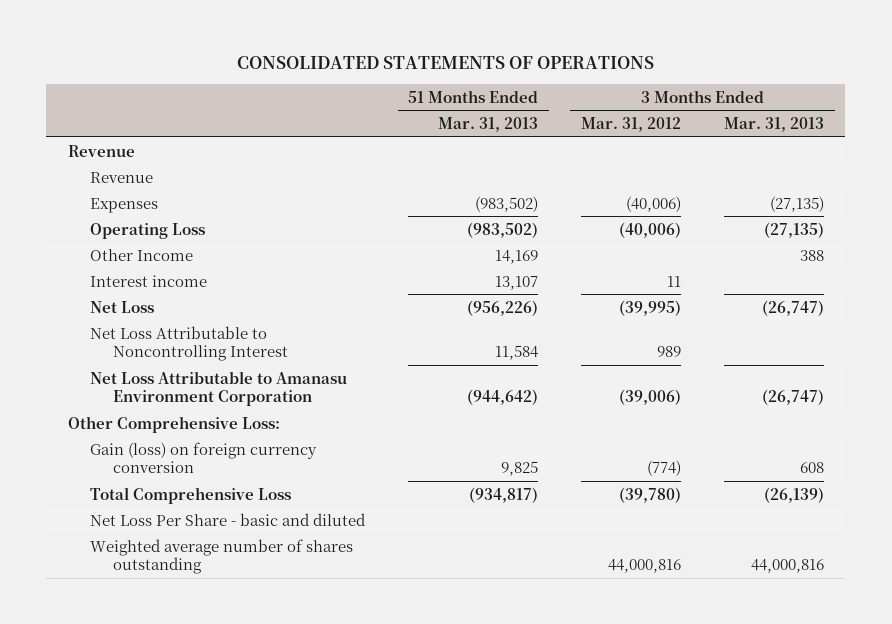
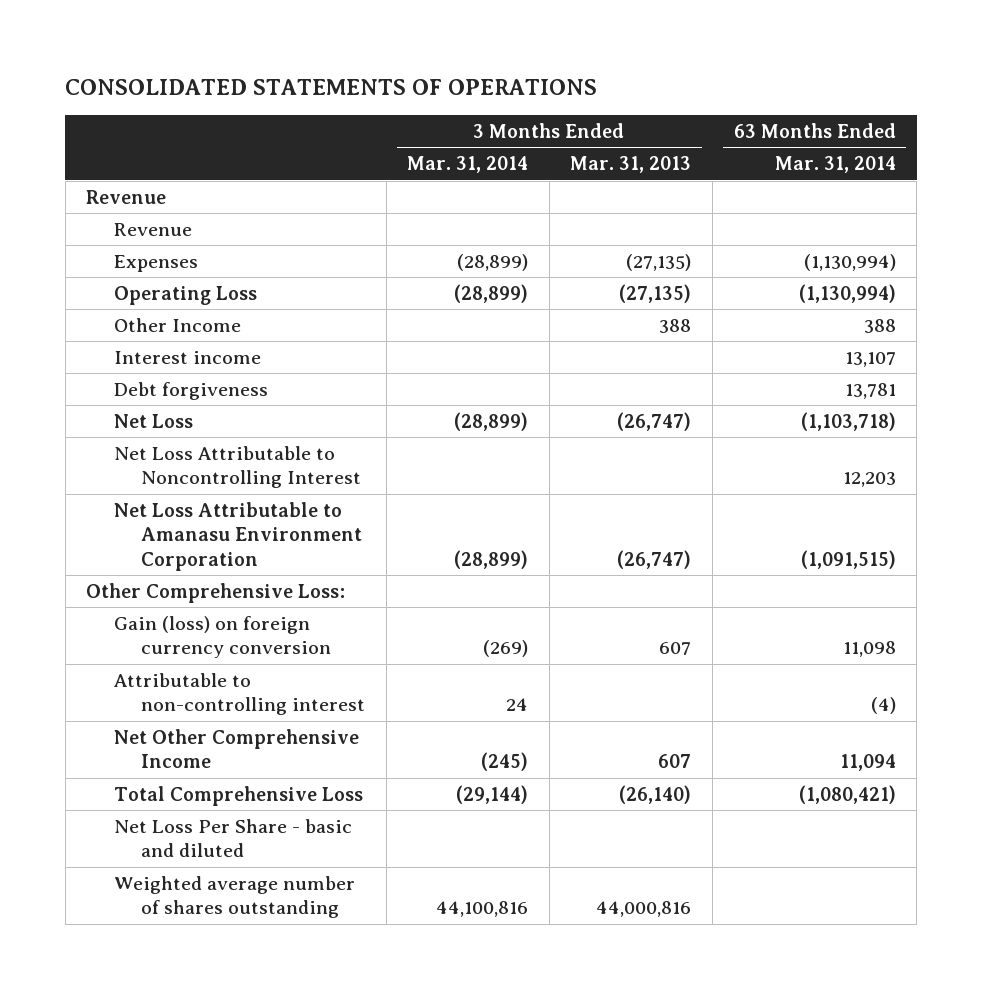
- | 51 Months Ended Mar. 31, 2013 | 3 Months Ended Mar. 31, 2012 | 3 Months Ended Mar. 31, 2013
+ | 3 Months Ended Mar. 31, 2014 | 3 Months Ended Mar. 31, 2013 | 63 Months Ended Mar. 31, 2014
+ Debt forgiveness | | | 13,781
- Gain (loss) on foreign currency conversion | 9,825 | (774) | 608
- Total Comprehensive Loss | (934,817) | (39,780) | (26,139)
+ Gain (loss) on foreign currency conversion | (269) | 607 | 11,098
+ Attributable to non-controlling interest | 24 | | (4)
+ Net Other Comprehensive Income | (245) | 607 | 11,094
+ Total Comprehensive Loss | (29,144) | (26,140) | (1,080,421)

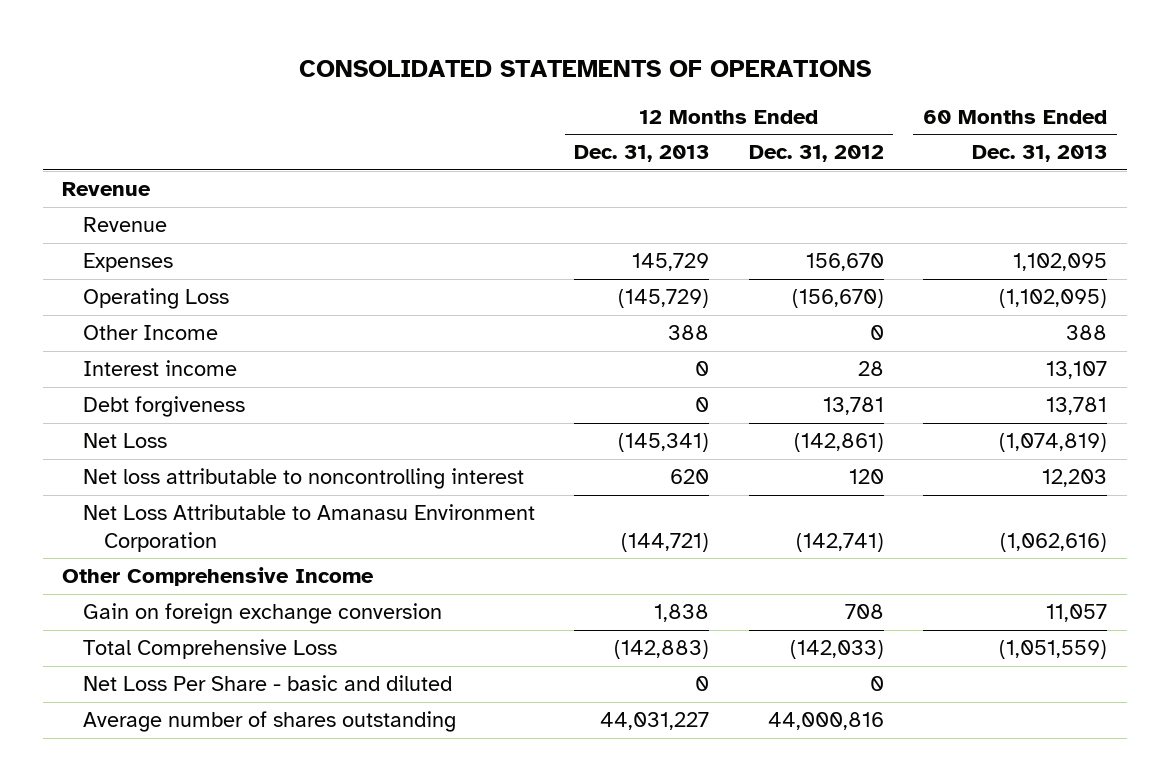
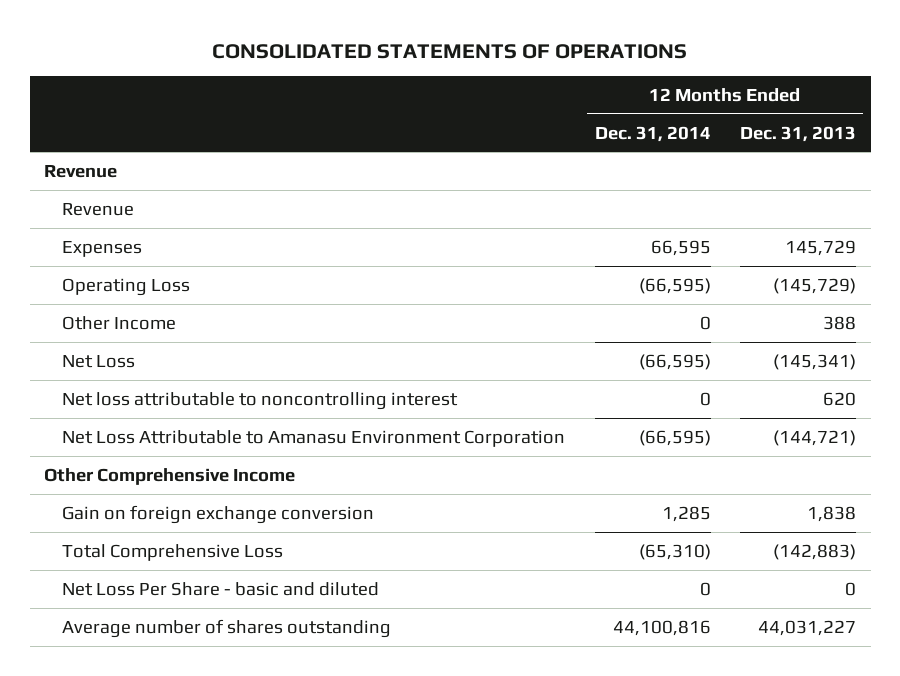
- | 12 Months Ended Dec. 31, 2013 | 12 Months Ended Dec. 31, 2012 | 60 Months Ended Dec. 31, 2013
+ | 12 Months Ended Dec. 31, 2014 | 12 Months Ended Dec. 31, 2013
- Interest income | 0 | 28 | 13,107
- Debt forgiveness | 0 | 13,781 | 13,781

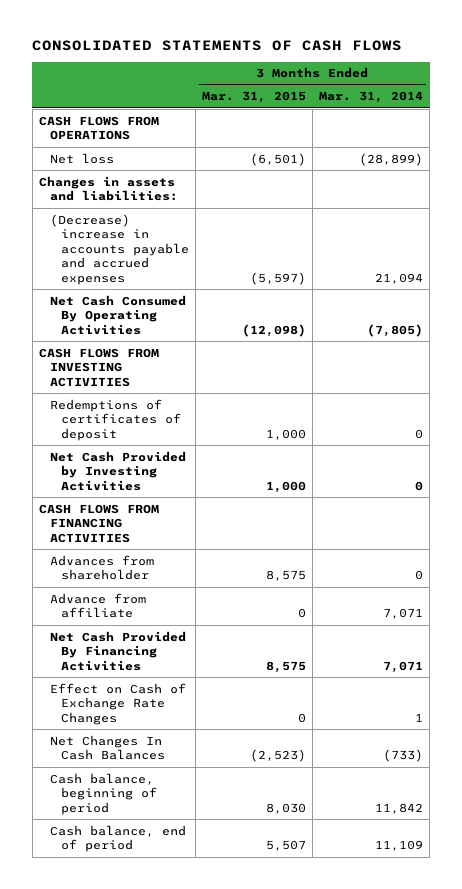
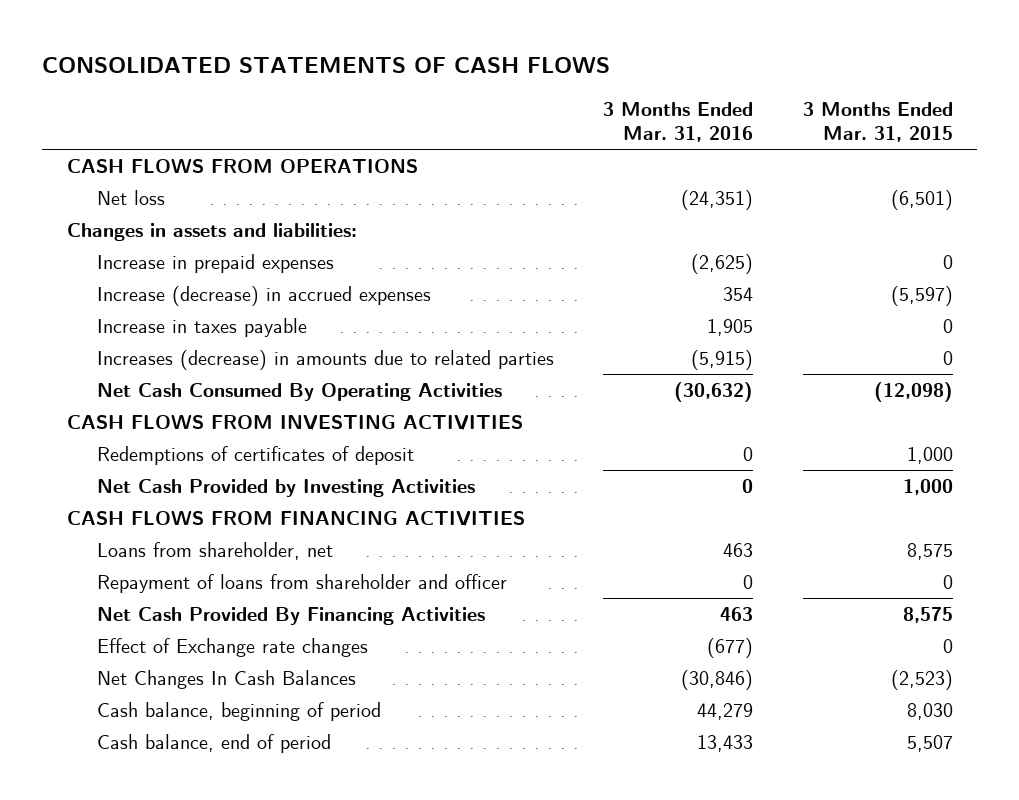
- | 3 Months Ended Mar. 31, 2015 | 3 Months Ended Mar. 31, 2014
+ | 3 Months Ended Mar. 31, 2016 | 3 Months Ended Mar. 31, 2015
- (Decrease) increase in accounts payable and accrued expenses | (5,597) | 21,094
+ Increase in prepaid expenses | (2,625) | 0
+ Increase (decrease) in accrued expenses | 354 | (5,597)
+ Increase in taxes payable | 1,905 | 0
+ Increases (decrease) in amounts due to related parties | (5,915) | 0
- Advances from shareholder | 8,575 | 0
- Advance from affiliate | 0 | 7,071
+ Loans from shareholder, net | 463 | 8,575
+ Repayment of loans from shareholder and officer | 0 | 0
- Effect on Cash of Exchange Rate Changes | 0 | 1
+ Effect of Exchange rate changes | (677) | 0

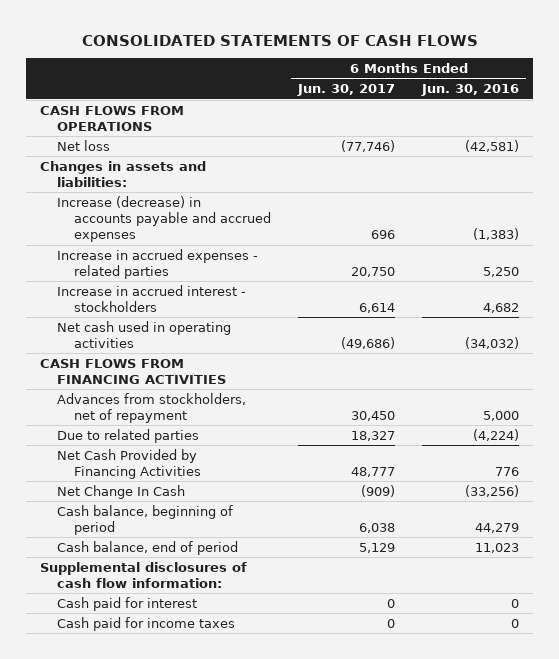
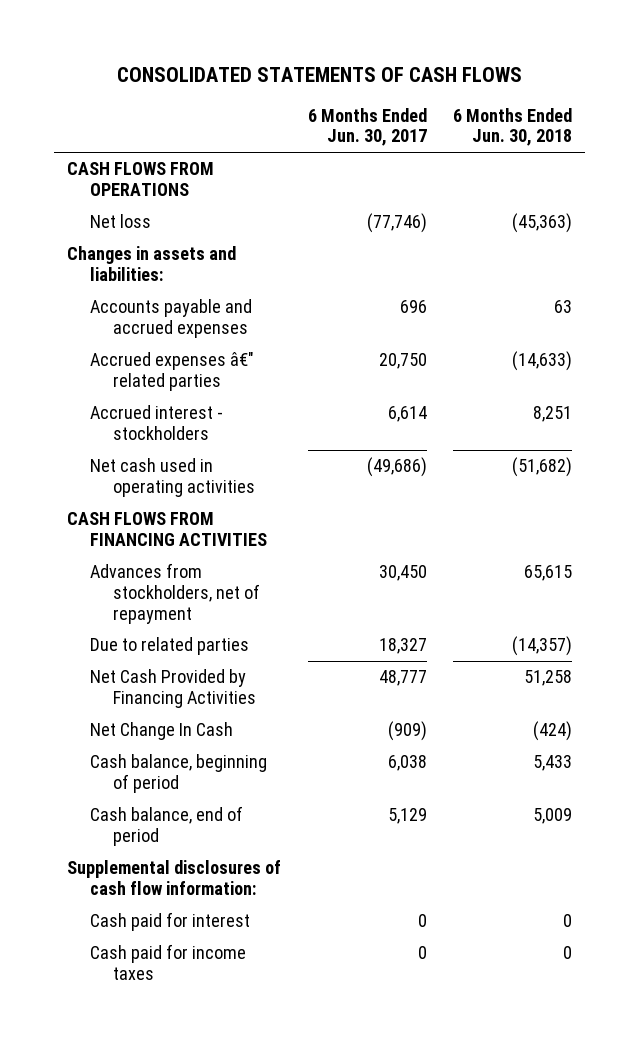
- | 6 Months Ended Jun. 30, 2017 | 6 Months Ended Jun. 30, 2016
+ | 6 Months Ended Jun. 30, 2017 | 6 Months Ended Jun. 30, 2018
- Increase (decrease) in accounts payable and accrued expenses | 696 | (1,383)
- Increase in accrued expenses - related parties | 20,750 | 5,250
- Increase in accrued interest - stockholders | 6,614 | 4,682
+ Accounts payable and accrued expenses | 696 | 63
+ Accrued expenses â€" related parties | 20,750 | (14,633)
+ Accrued interest - stockholders | 6,614 | 8,251

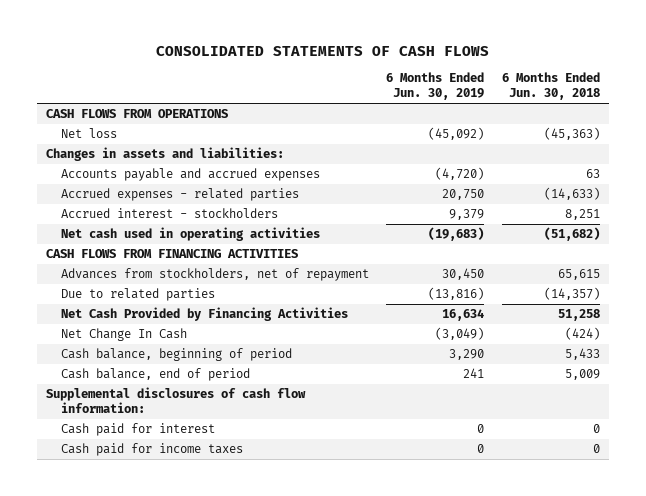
- | 6 Months Ended Jun. 30, 2017 | 6 Months Ended Jun. 30, 2018
+ | 6 Months Ended Jun. 30, 2019 | 6 Months Ended Jun. 30, 2018
- Accrued expenses â€" related parties | 20,750 | (14,633)
+ Accrued expenses - related parties | 20,750 | (14,633)

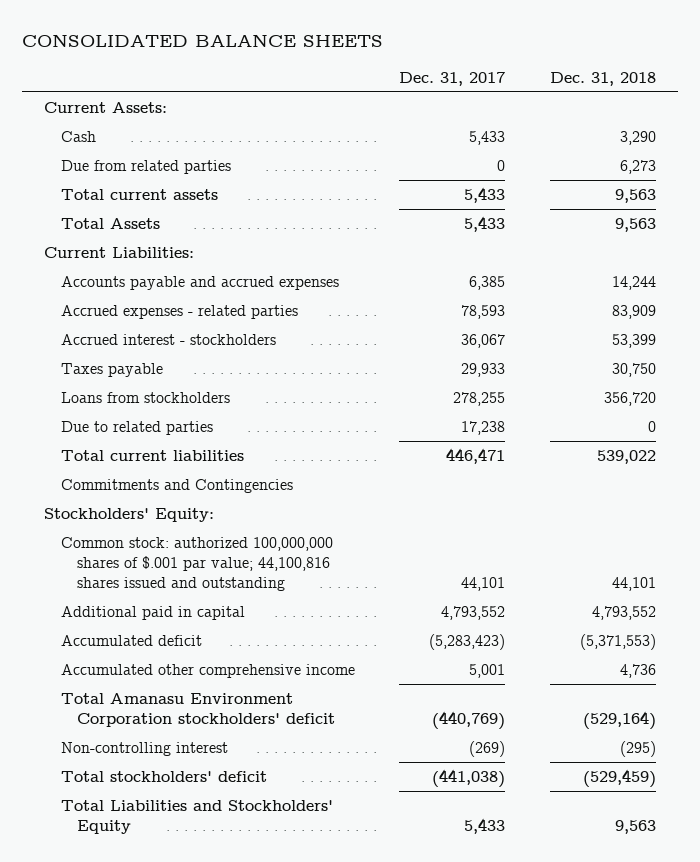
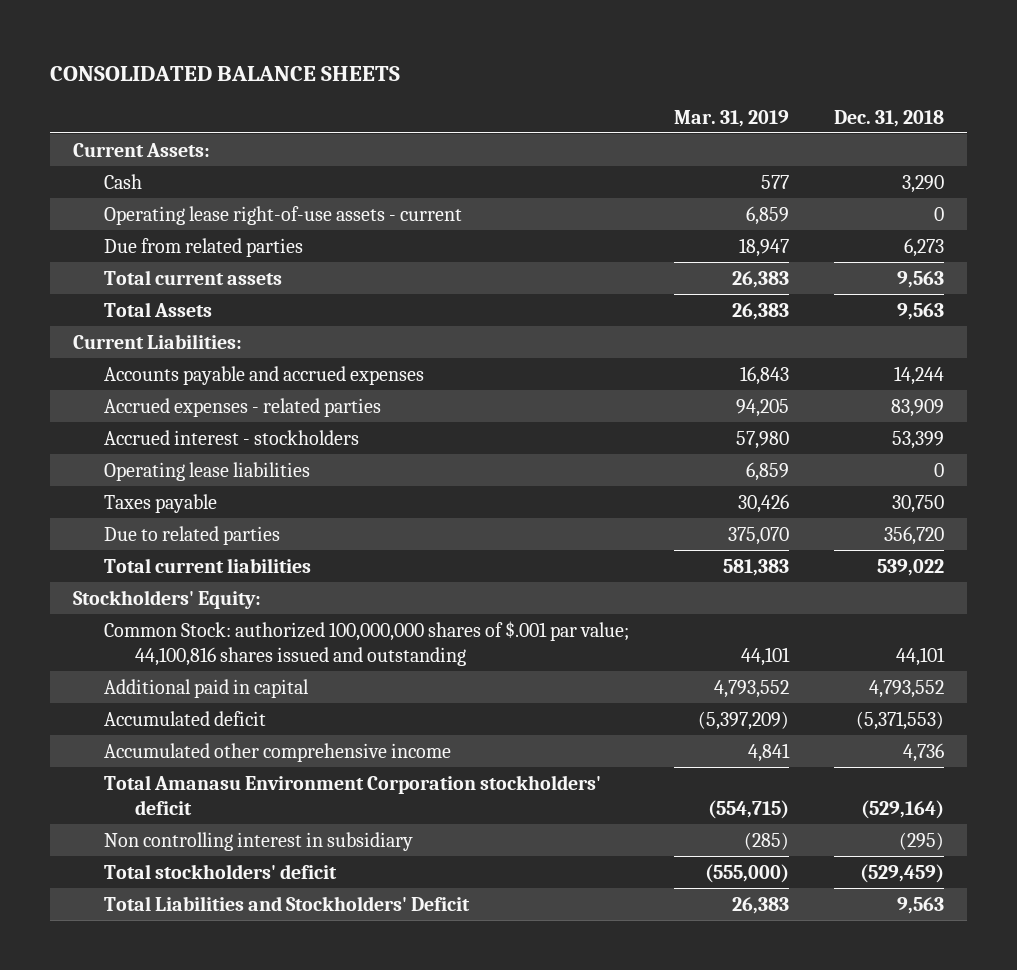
- | Dec. 31, 2017 | Dec. 31, 2018
+ | Mar. 31, 2019 | Dec. 31, 2018
+ Operating lease right-of-use assets - current | 6,859 | 0
+ Operating lease liabilities | 6,859 | 0
- Loans from stockholders | 278,255 | 356,720
- Due to related parties | 17,238 | 0
+ Due to related parties | 375,070 | 356,720
- Commitments and Contingencies
- Common stock: authorized 100,000,000 shares of $.001 par value; 44,100,816 shares issued and outstanding | 44,101 | 44,101
+ Common Stock: authorized 100,000,000 shares of $.001 par value; 44,100,816 shares issued and outstanding | 44,101 | 44,101
- Non-controlling interest | (269) | (295)
+ Non controlling interest in subsidiary | (285) | (295)
- Total Liabilities and Stockholders' Equity | 5,433 | 9,563
+ Total Liabilities and Stockholders' Deficit | 26,383 | 9,563

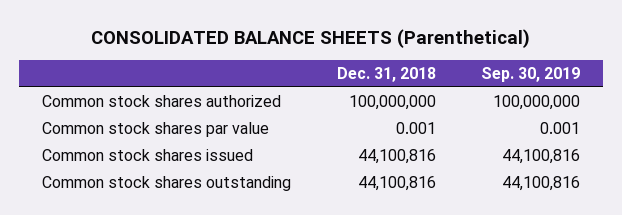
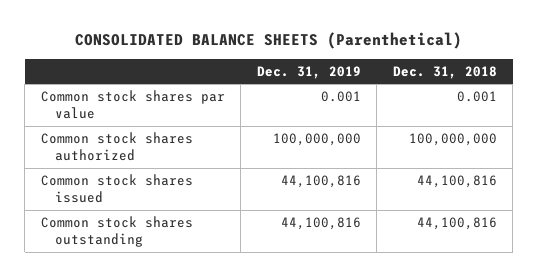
- | Dec. 31, 2018 | Sep. 30, 2019
+ | Dec. 31, 2019 | Dec. 31, 2018
moved down: Common stock shares authorized | 100,000,000 | 100,000,000

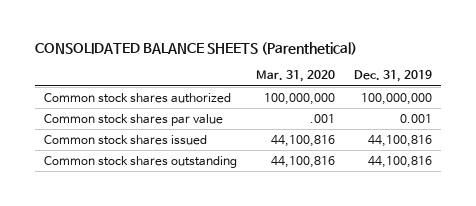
- | Dec. 31, 2019 | Dec. 31, 2018
+ | Mar. 31, 2020 | Dec. 31, 2019
moved down: Common stock shares par value | .001 | 0.001

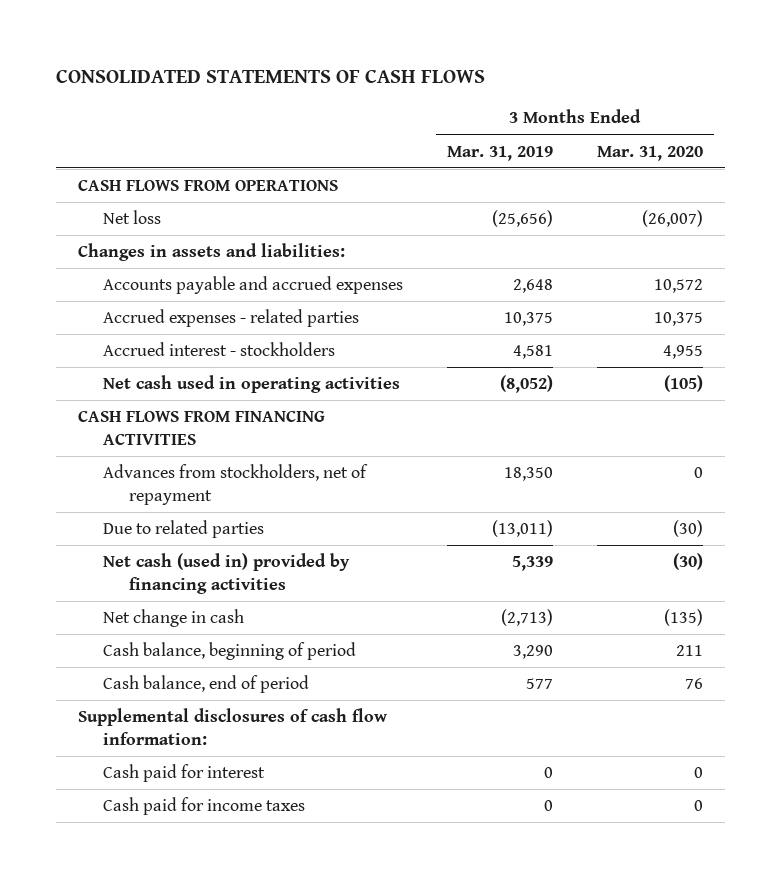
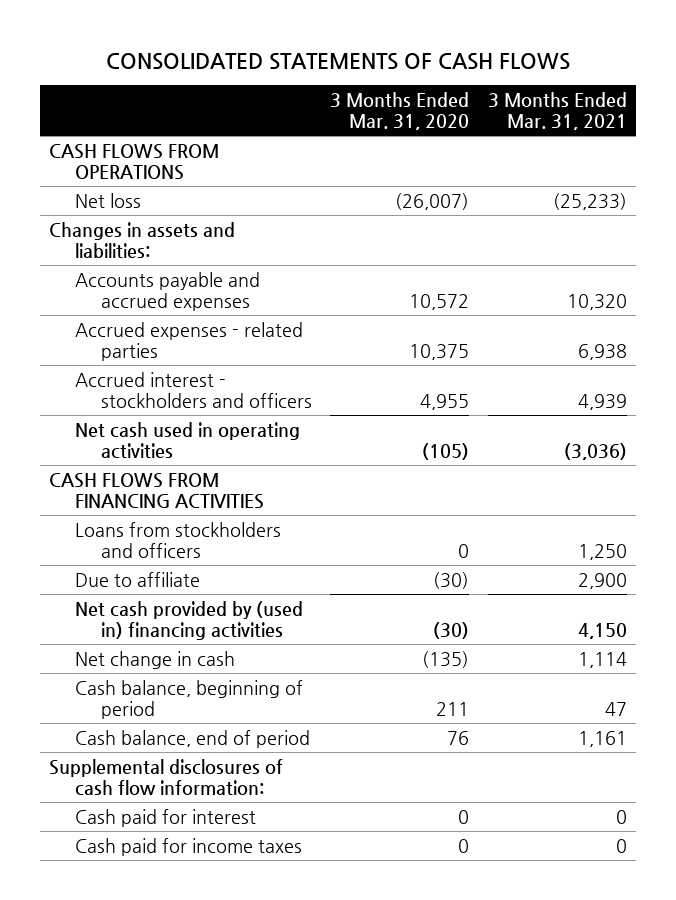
- | 3 Months Ended Mar. 31, 2019 | 3 Months Ended Mar. 31, 2020
+ | 3 Months Ended Mar. 31, 2020 | 3 Months Ended Mar. 31, 2021
- Accrued interest - stockholders | 4,581 | 4,955
+ Accrued interest - stockholders and officers | 4,955 | 4,939
- Advances from stockholders, net of repayment | 18,350 | 0
- Due to related parties | (13,011) | (30)
- Net cash (used in) provided by financing activities | 5,339 | (30)
+ Loans from stockholders and officers | 0 | 1,250
+ Due to affiliate | (30) | 2,900
+ Net cash provided by (used in) financing activities | (30) | 4,150

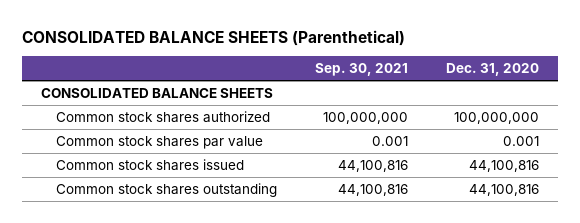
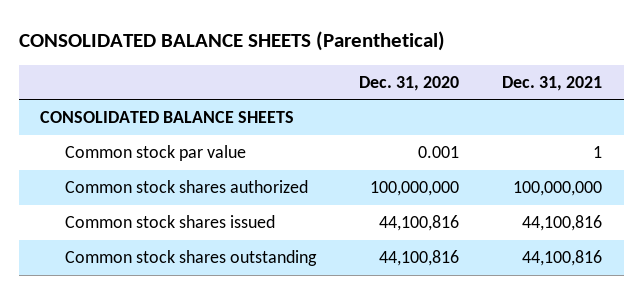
- | Sep. 30, 2021 | Dec. 31, 2020
+ | Dec. 31, 2020 | Dec. 31, 2021
+ Common stock par value | 0.001 | 1
- Common stock shares par value | 0.001 | 0.001

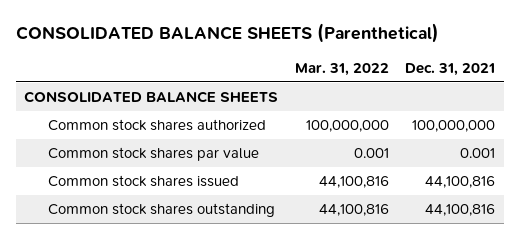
- | Dec. 31, 2020 | Dec. 31, 2021
+ | Mar. 31, 2022 | Dec. 31, 2021
- Common stock par value | 0.001 | 1
+ Common stock shares par value | 0.001 | 0.001

